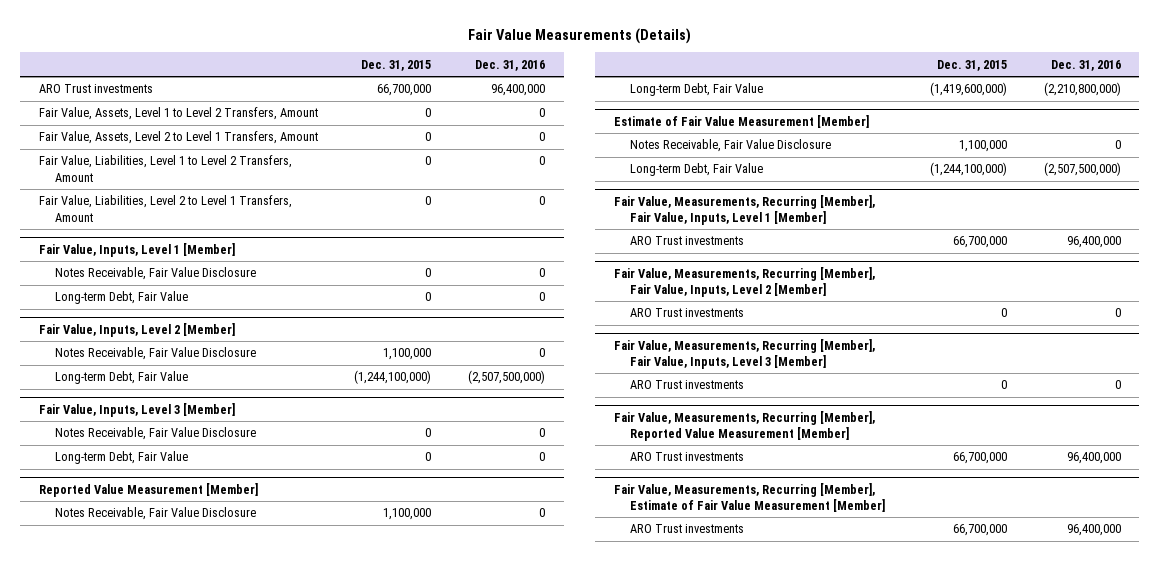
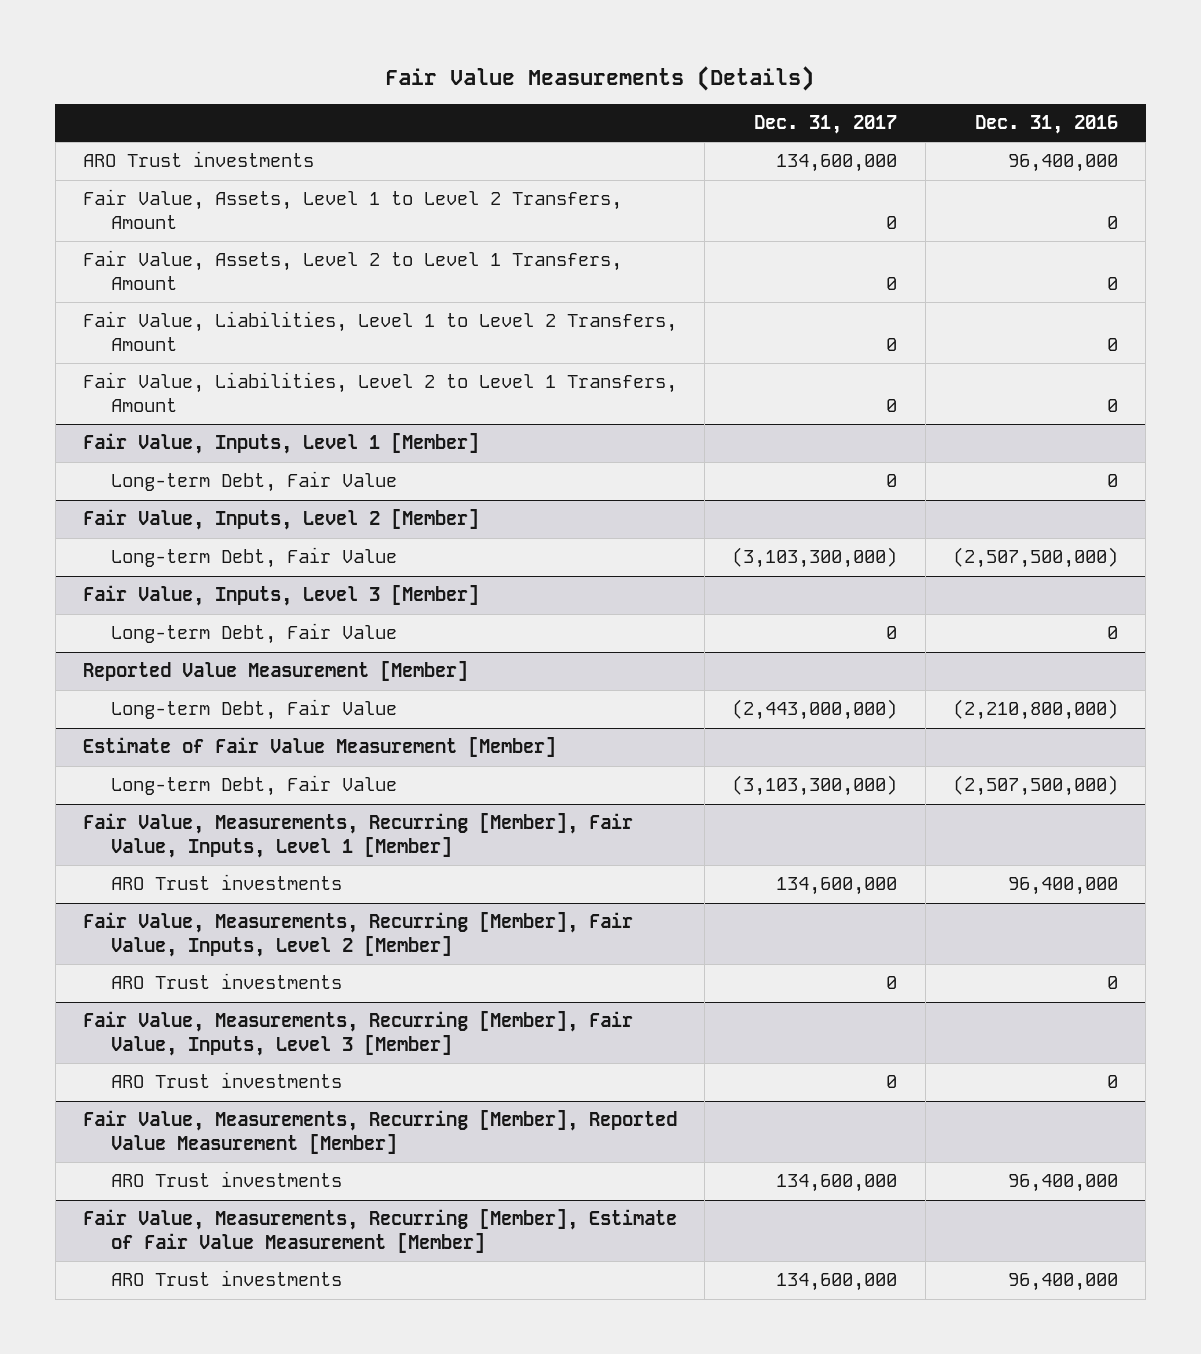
- | Dec. 31, 2015 | Dec. 31, 2016
+ | Dec. 31, 2017 | Dec. 31, 2016
@ Fair Value, Inputs, Level 1 [Member]
- Notes Receivable, Fair Value Disclosure | 0 | 0
@ Fair Value, Inputs, Level 2 [Member]
- Notes Receivable, Fair Value Disclosure | 1,100,000 | 0
@ Fair Value, Inputs, Level 3 [Member]
- Notes Receivable, Fair Value Disclosure | 0 | 0
@ Reported Value Measurement [Member]
- Notes Receivable, Fair Value Disclosure | 1,100,000 | 0
@ Estimate of Fair Value Measurement [Member]
- Notes Receivable, Fair Value Disclosure | 1,100,000 | 0

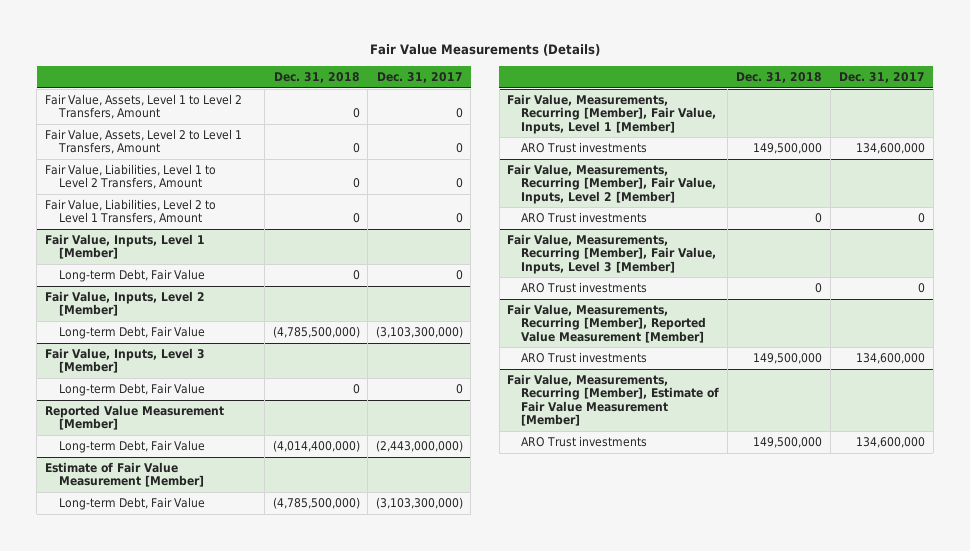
- | Dec. 31, 2017 | Dec. 31, 2016
+ | Dec. 31, 2018 | Dec. 31, 2017
- ARO Trust investments | 134,600,000 | 96,400,000

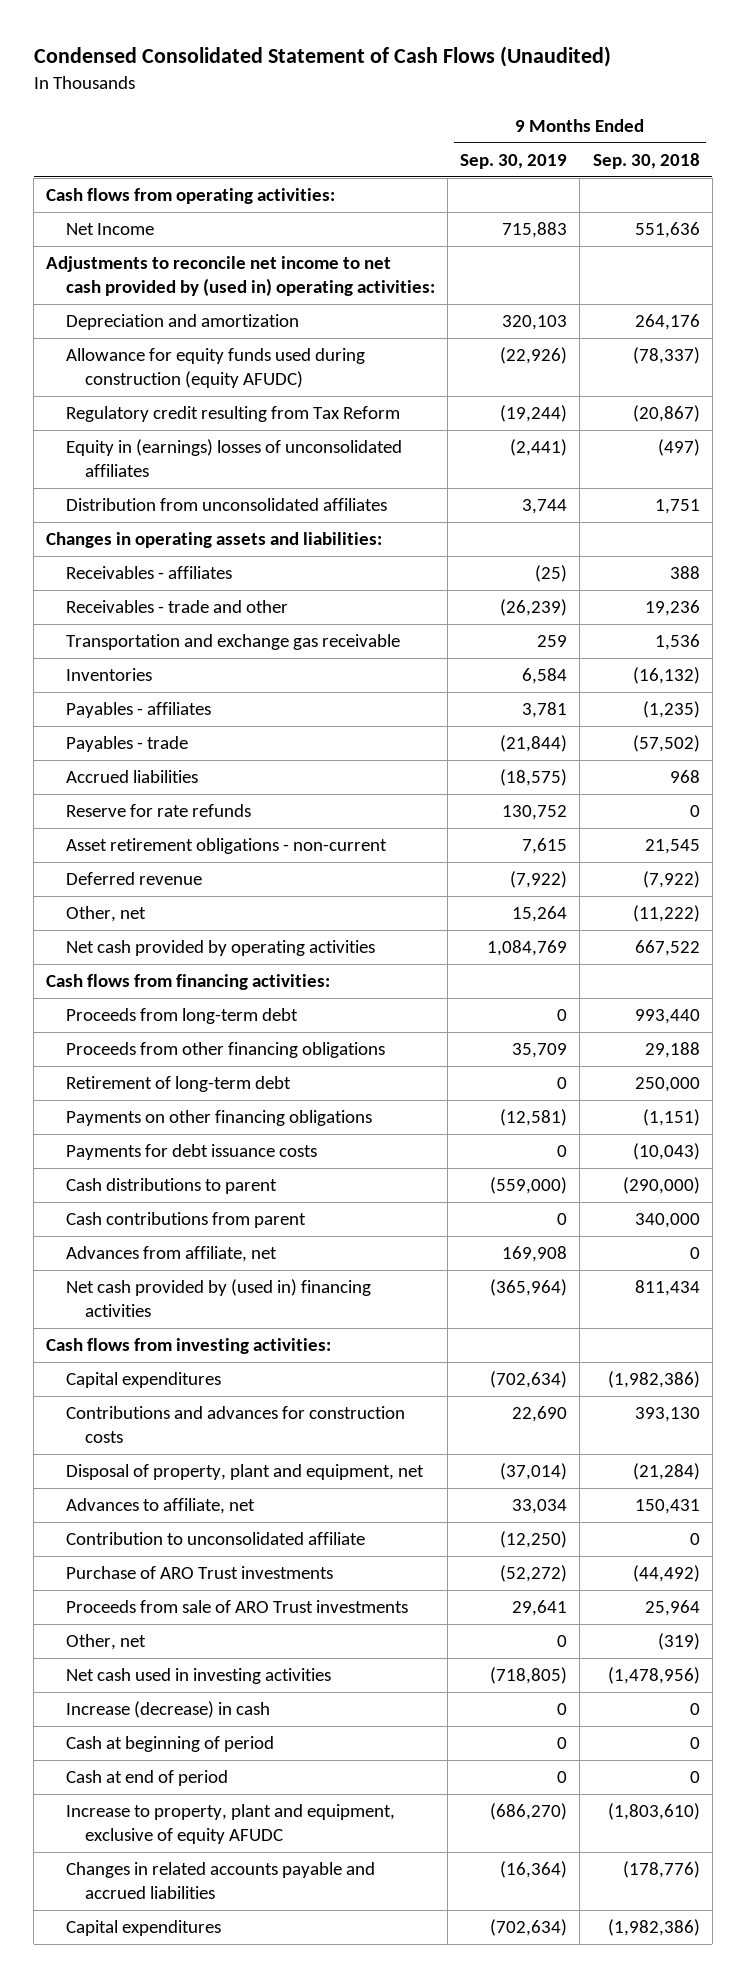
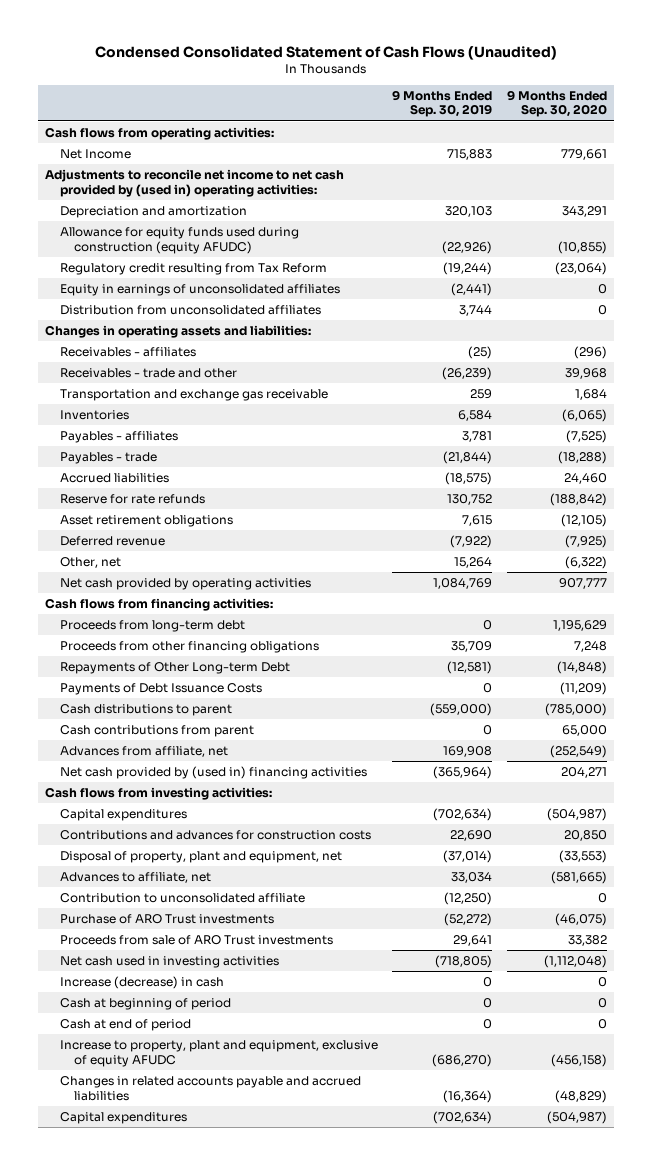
- | 9 Months Ended Sep. 30, 2019 | 9 Months Ended Sep. 30, 2018
+ | 9 Months Ended Sep. 30, 2019 | 9 Months Ended Sep. 30, 2020
- Equity in (earnings) losses of unconsolidated affiliates | (2,441) | (497)
+ Equity in earnings of unconsolidated affiliates | (2,441) | 0
- Asset retirement obligations - non-current | 7,615 | 21,545
+ Asset retirement obligations | 7,615 | (12,105)
- Retirement of long-term debt | 0 | 250,000
- Payments on other financing obligations | (12,581) | (1,151)
- Payments for debt issuance costs | 0 | (10,043)
+ Repayments of Other Long-term Debt | (12,581) | (14,848)
+ Payments of Debt Issuance Costs | 0 | (11,209)
- Other, net | 0 | (319)

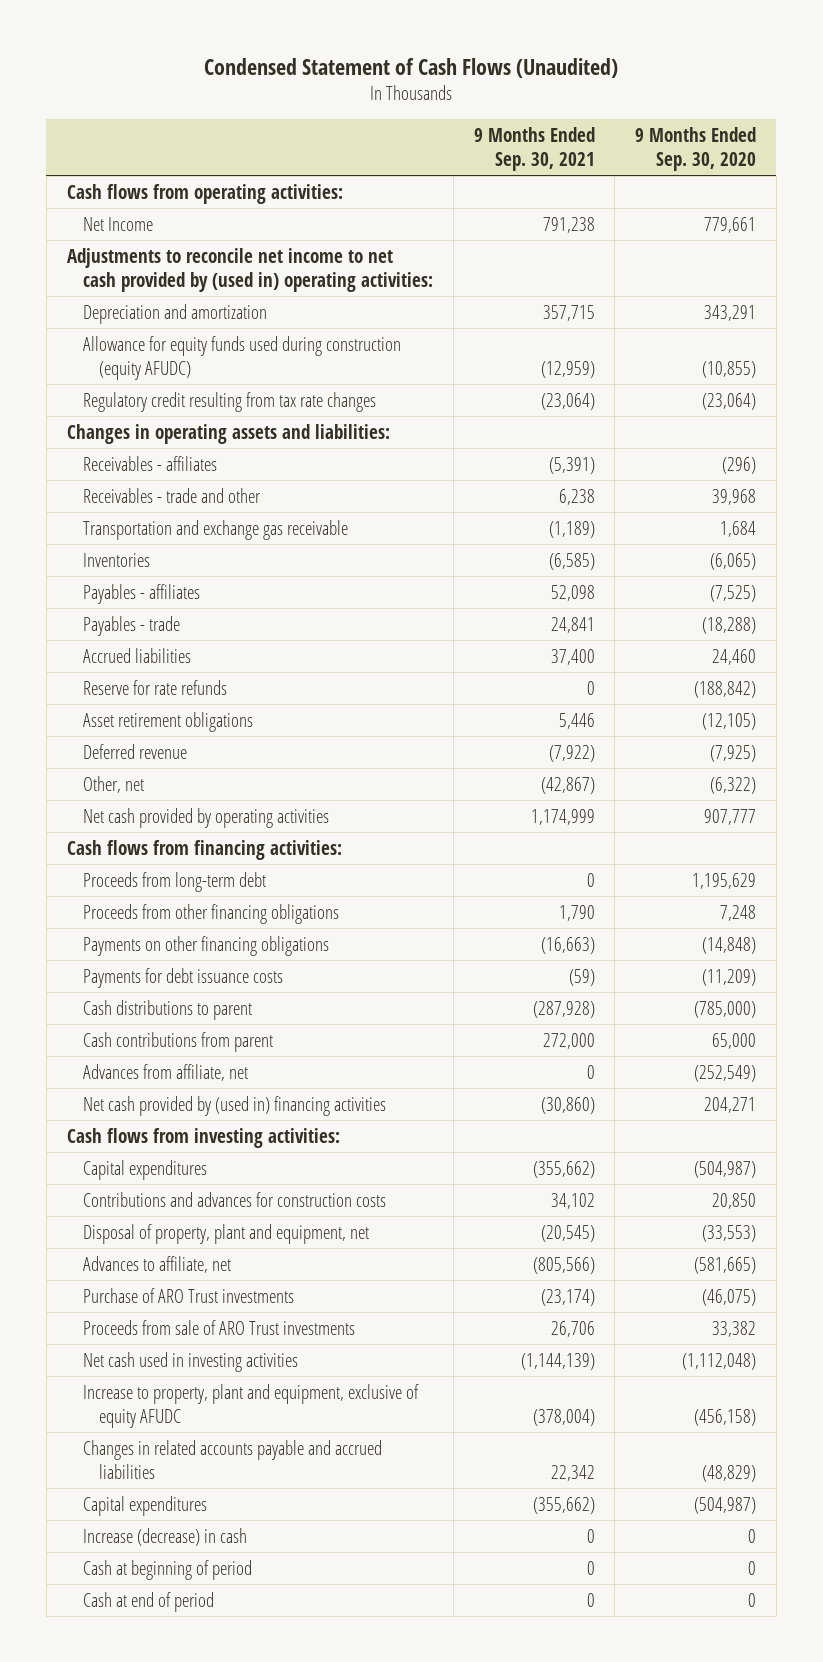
- Condensed Consolidated Statement of Cash Flows (Unaudited)
+ Condensed Statement of Cash Flows (Unaudited)
- | 9 Months Ended Sep. 30, 2019 | 9 Months Ended Sep. 30, 2020
+ | 9 Months Ended Sep. 30, 2021 | 9 Months Ended Sep. 30, 2020
- Regulatory credit resulting from Tax Reform | (19,244) | (23,064)
- Equity in earnings of unconsolidated affiliates | (2,441) | 0
- Distribution from unconsolidated affiliates | 3,744 | 0
+ Regulatory credit resulting from tax rate changes | (23,064) | (23,064)
- Repayments of Other Long-term Debt | (12,581) | (14,848)
- Payments of Debt Issuance Costs | 0 | (11,209)
+ Payments on other financing obligations | (16,663) | (14,848)
+ Payments for debt issuance costs | (59) | (11,209)
- Contribution to unconsolidated affiliate | (12,250) | 0
moved down: Increase (decrease) in cash | 0 | 0
moved down: Cash at beginning of period | 0 | 0
moved down: Cash at end of period | 0 | 0

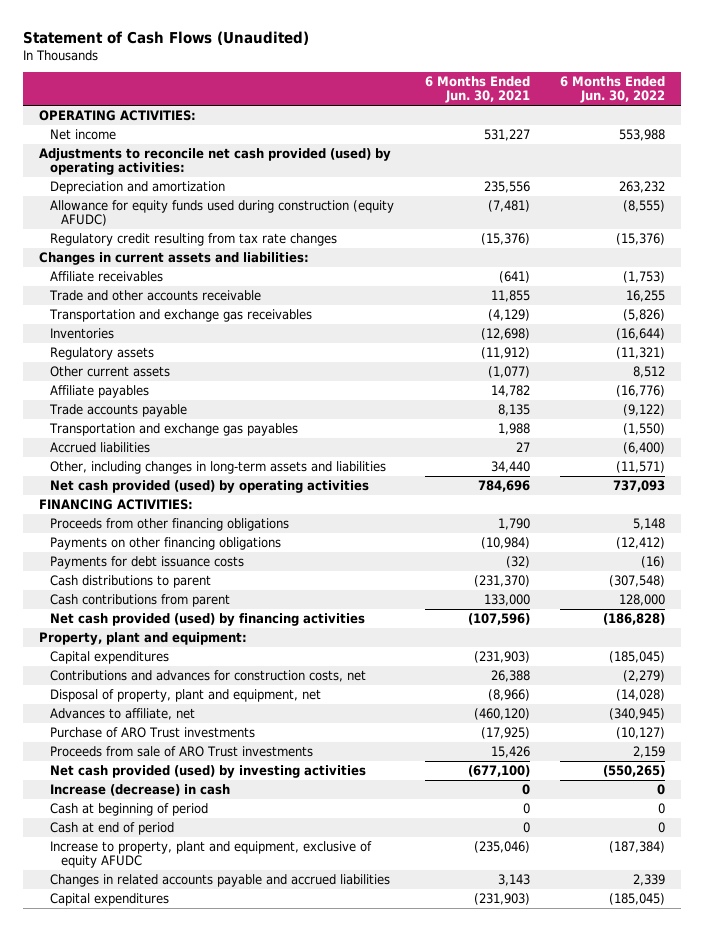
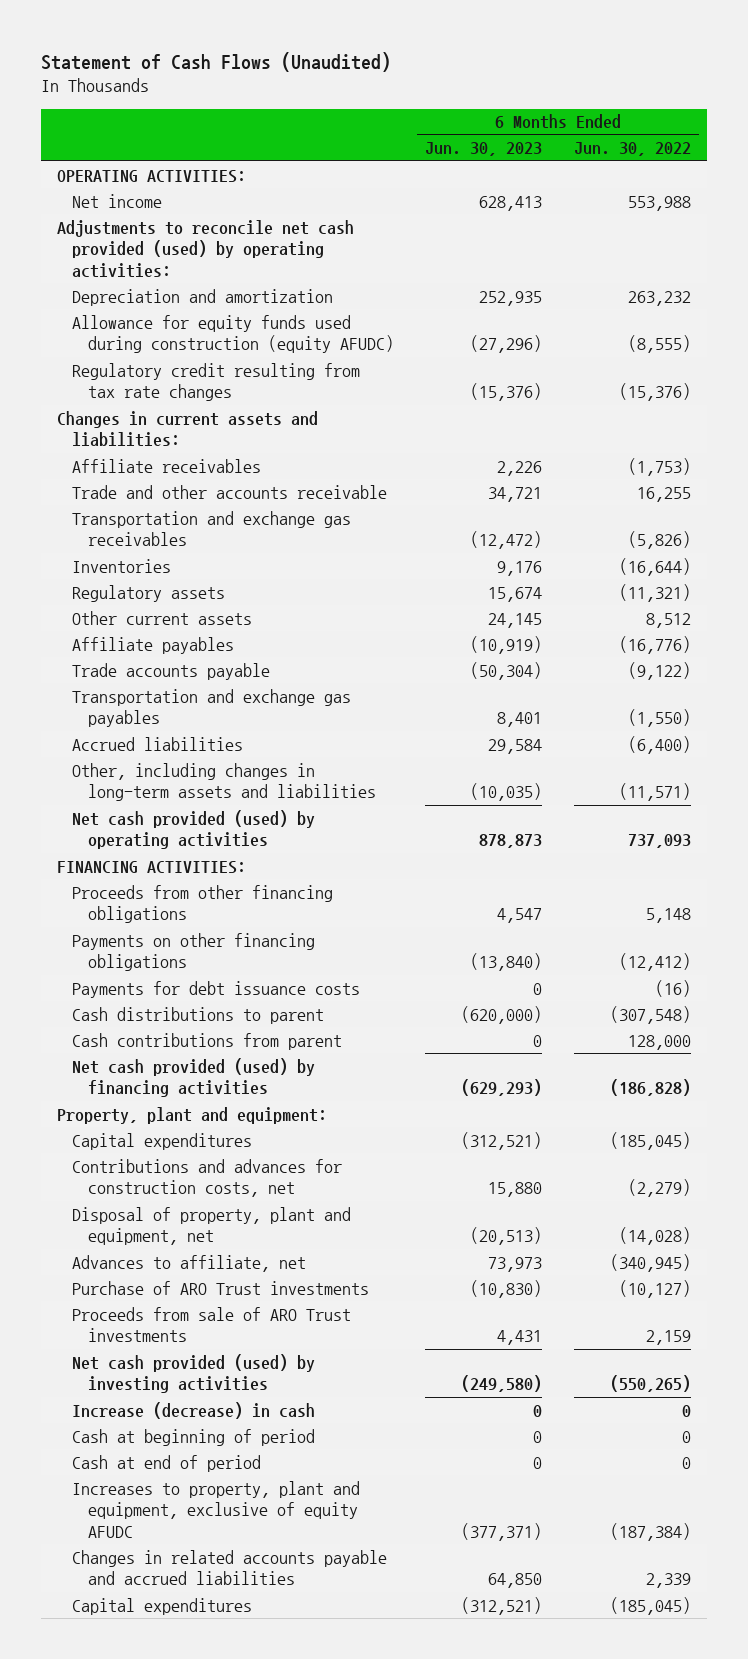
- | 6 Months Ended Jun. 30, 2021 | 6 Months Ended Jun. 30, 2022
+ | 6 Months Ended Jun. 30, 2023 | 6 Months Ended Jun. 30, 2022
- Increase to property, plant and equipment, exclusive of equity AFUDC | (235,046) | (187,384)
+ Increases to property, plant and equipment, exclusive of equity AFUDC | (377,371) | (187,384)

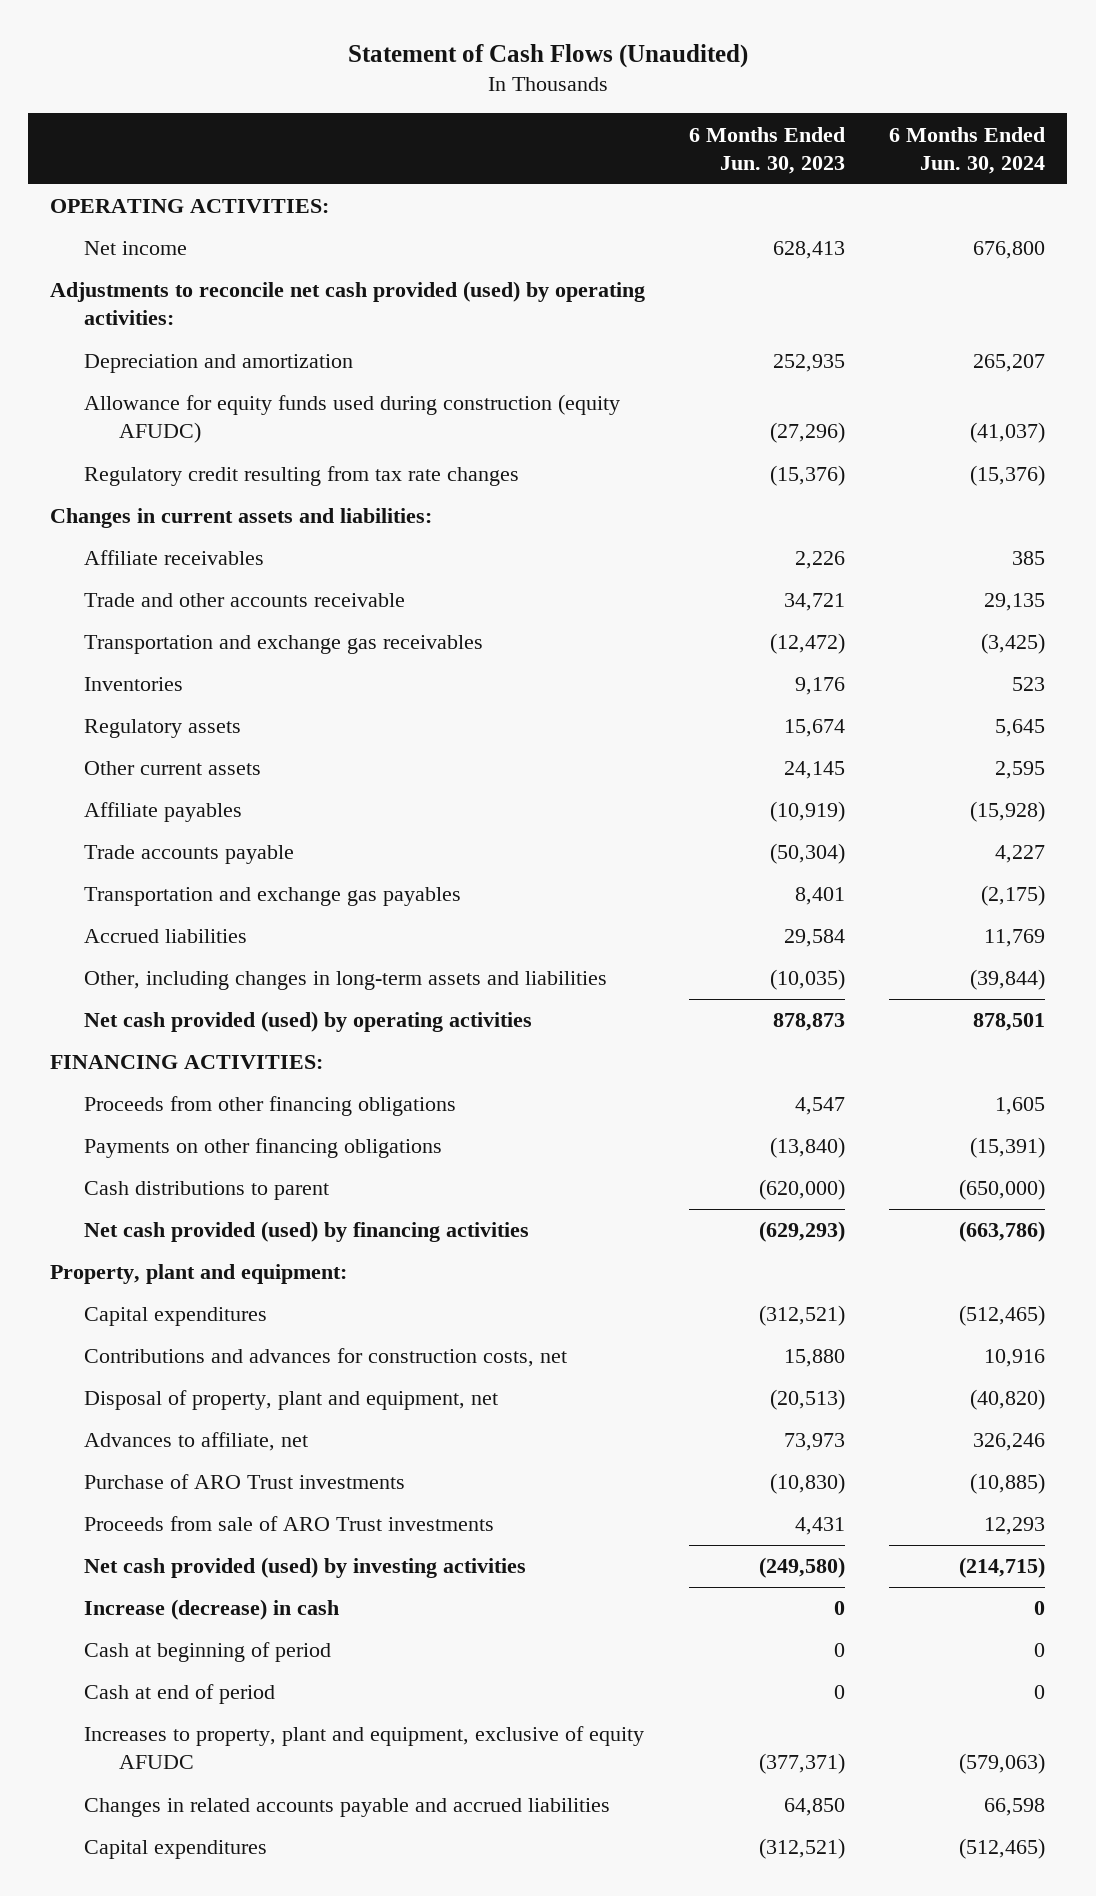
- | 6 Months Ended Jun. 30, 2023 | 6 Months Ended Jun. 30, 2022
+ | 6 Months Ended Jun. 30, 2023 | 6 Months Ended Jun. 30, 2024
- Payments for debt issuance costs | 0 | (16)
- Cash contributions from parent | 0 | 128,000

